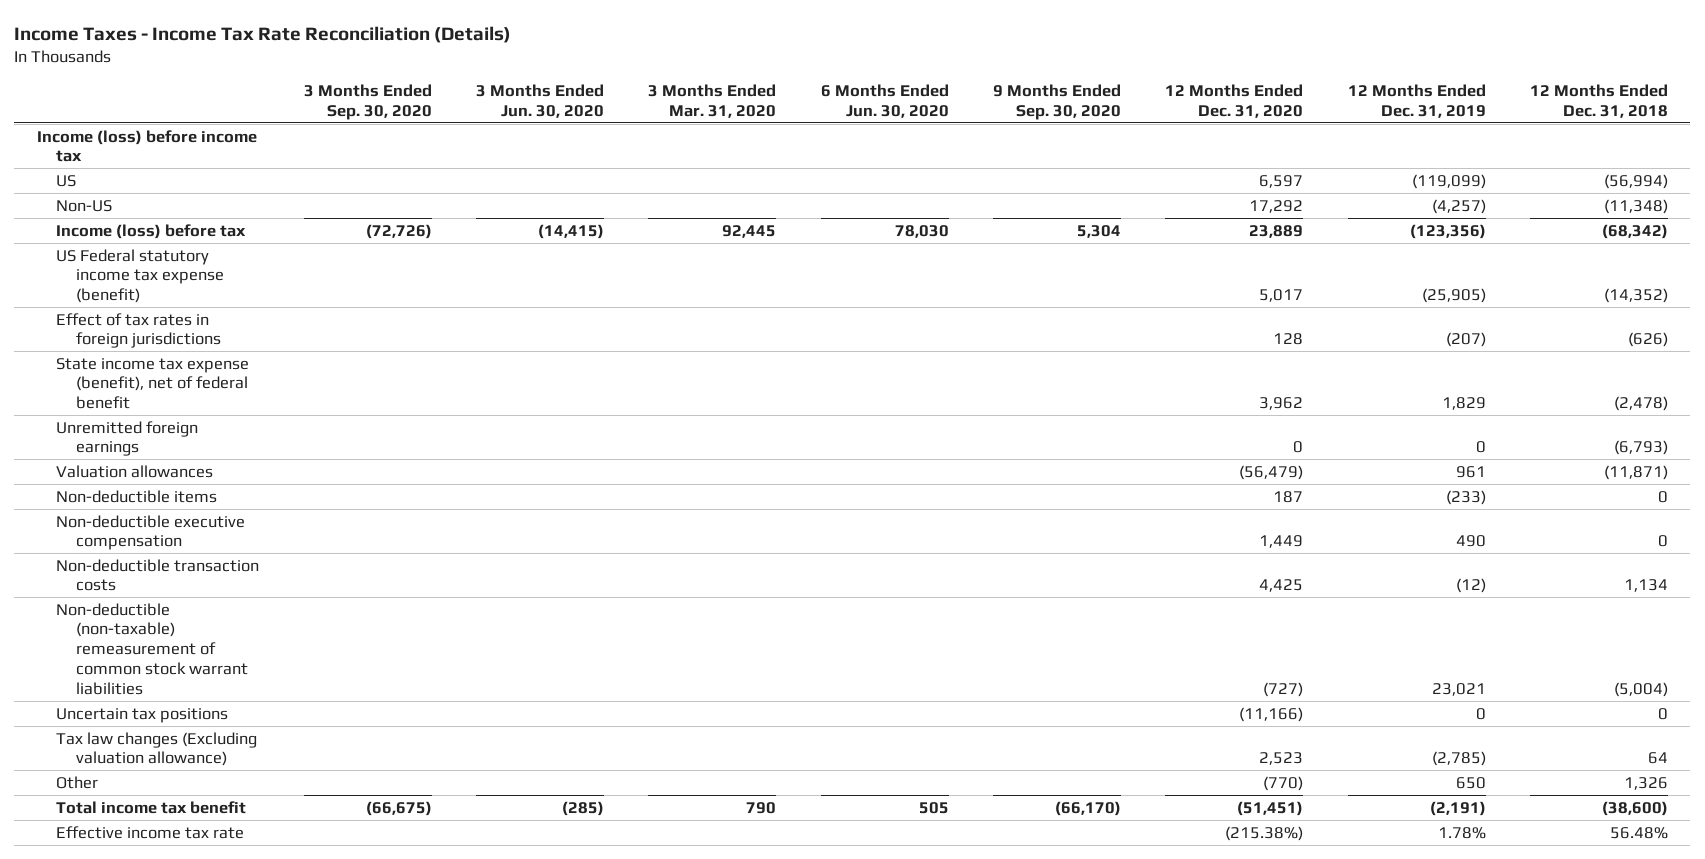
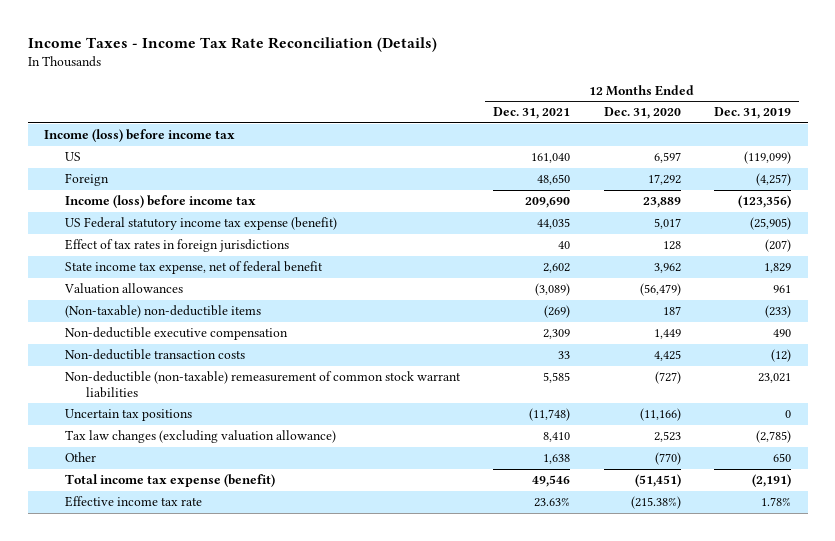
- | 3 Months Ended Sep. 30, 2020 | 3 Months Ended Jun. 30, 2020 | 3 Months Ended Mar. 31, 2020 | 6 Months Ended Jun. 30, 2020 | 9 Months Ended Sep. 30, 2020 | 12 Months Ended Dec. 31, 2020 | 12 Months Ended Dec. 31, 2019 | 12 Months Ended Dec. 31, 2018
+ | 12 Months Ended Dec. 31, 2021 | 12 Months Ended Dec. 31, 2020 | 12 Months Ended Dec. 31, 2019
- Non-US | | | | | | 17,292 | (4,257) | (11,348)
- Income (loss) before tax | (72,726) | (14,415) | 92,445 | 78,030 | 5,304 | 23,889 | (123,356) | (68,342)
+ Foreign | 48,650 | 17,292 | (4,257)
+ Income (loss) before income tax | 209,690 | 23,889 | (123,356)
- State income tax expense (benefit), net of federal benefit | | | | | | 3,962 | 1,829 | (2,478)
- Unremitted foreign earnings | | | | | | 0 | 0 | (6,793)
+ State income tax expense, net of federal benefit | 2,602 | 3,962 | 1,829
- Non-deductible items | | | | | | 187 | (233) | 0
+ (Non-taxable) non-deductible items | (269) | 187 | (233)
- Tax law changes (Excluding valuation allowance) | | | | | | 2,523 | (2,785) | 64
+ Tax law changes (excluding valuation allowance) | 8,410 | 2,523 | (2,785)
- Total income tax benefit | (66,675) | (285) | 790 | 505 | (66,170) | (51,451) | (2,191) | (38,600)
+ Total income tax expense (benefit) | 49,546 | (51,451) | (2,191)

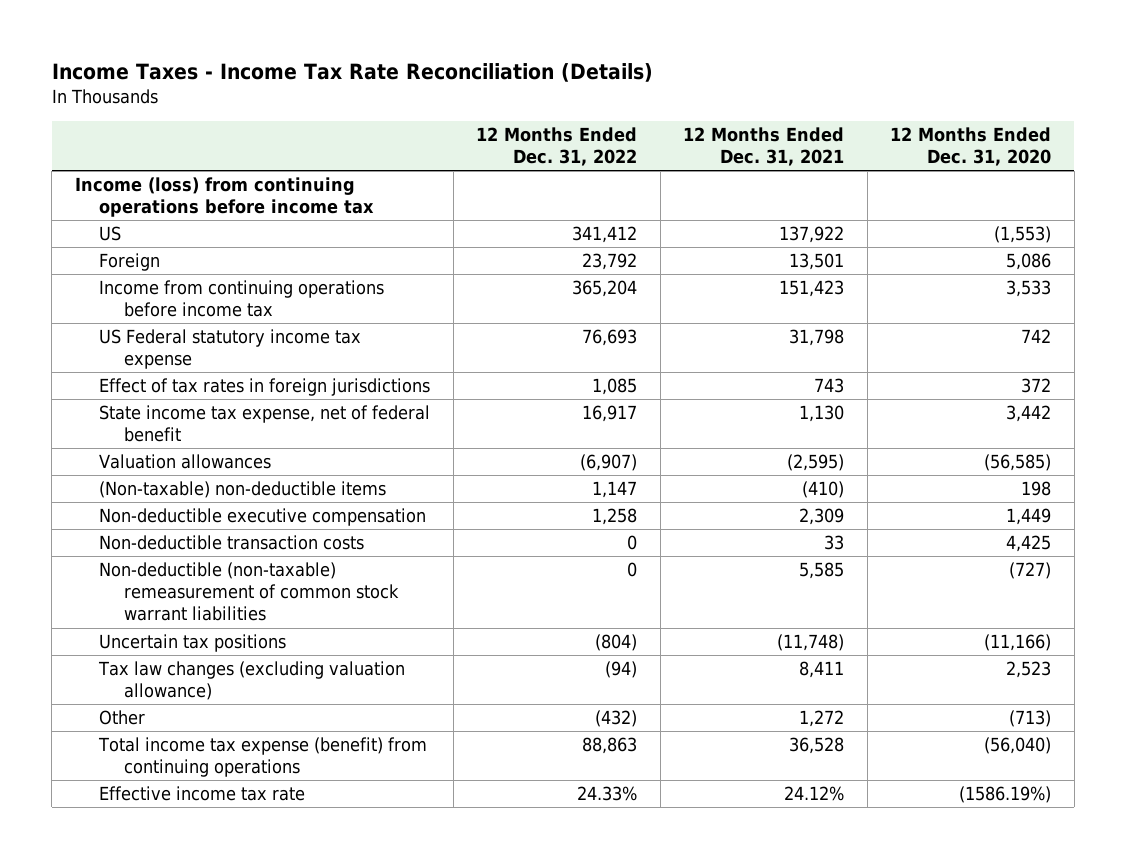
- | 12 Months Ended Dec. 31, 2021 | 12 Months Ended Dec. 31, 2020 | 12 Months Ended Dec. 31, 2019
+ | 12 Months Ended Dec. 31, 2022 | 12 Months Ended Dec. 31, 2021 | 12 Months Ended Dec. 31, 2020
- Income (loss) before income tax
- US | 161,040 | 6,597 | (119,099)
- Foreign | 48,650 | 17,292 | (4,257)
- Income (loss) before income tax | 209,690 | 23,889 | (123,356)
- US Federal statutory income tax expense (benefit) | 44,035 | 5,017 | (25,905)
- Effect of tax rates in foreign jurisdictions | 40 | 128 | (207)
- State income tax expense, net of federal benefit | 2,602 | 3,962 | 1,829
- Valuation allowances | (3,089) | (56,479) | 961
- (Non-taxable) non-deductible items | (269) | 187 | (233)
+ Income (loss) from continuing operations before income tax
+ US | 341,412 | 137,922 | (1,553)
+ Foreign | 23,792 | 13,501 | 5,086
+ Income from continuing operations before income tax | 365,204 | 151,423 | 3,533
+ US Federal statutory income tax expense | 76,693 | 31,798 | 742
+ Effect of tax rates in foreign jurisdictions | 1,085 | 743 | 372
+ State income tax expense, net of federal benefit | 16,917 | 1,130 | 3,442
+ Valuation allowances | (6,907) | (2,595) | (56,585)
+ (Non-taxable) non-deductible items | 1,147 | (410) | 198
- Tax law changes (excluding valuation allowance) | 8,410 | 2,523 | (2,785)
- Other | 1,638 | (770) | 650
- Total income tax expense (benefit) | 49,546 | (51,451) | (2,191)
- Effective income tax rate | 23.63% | (215.38%) | 1.78%
+ Tax law changes (excluding valuation allowance) | (94) | 8,411 | 2,523
+ Other | (432) | 1,272 | (713)
+ Total income tax expense (benefit) from continuing operations | 88,863 | 36,528 | (56,040)
+ Effective income tax rate | 24.33% | 24.12% | (1586.19%)

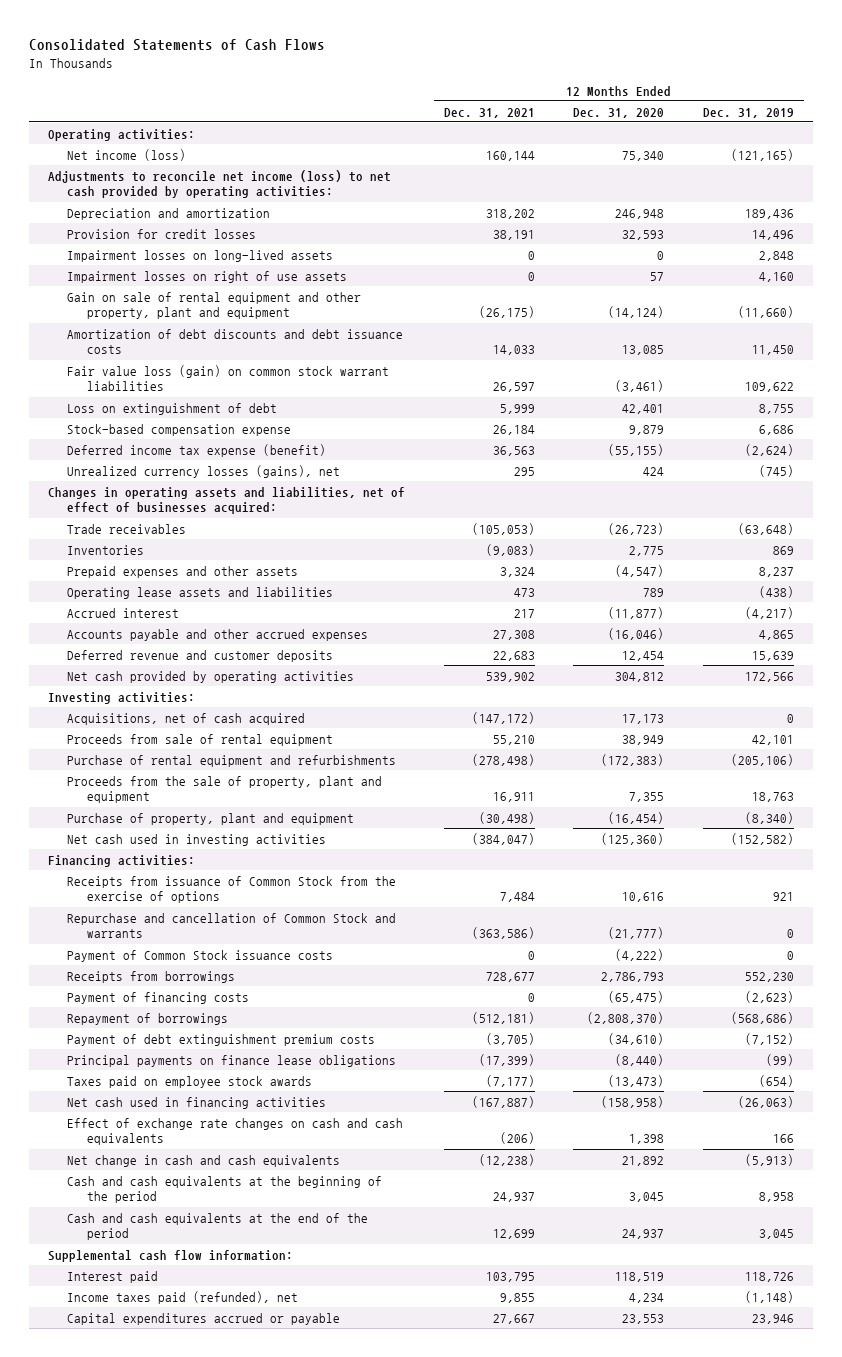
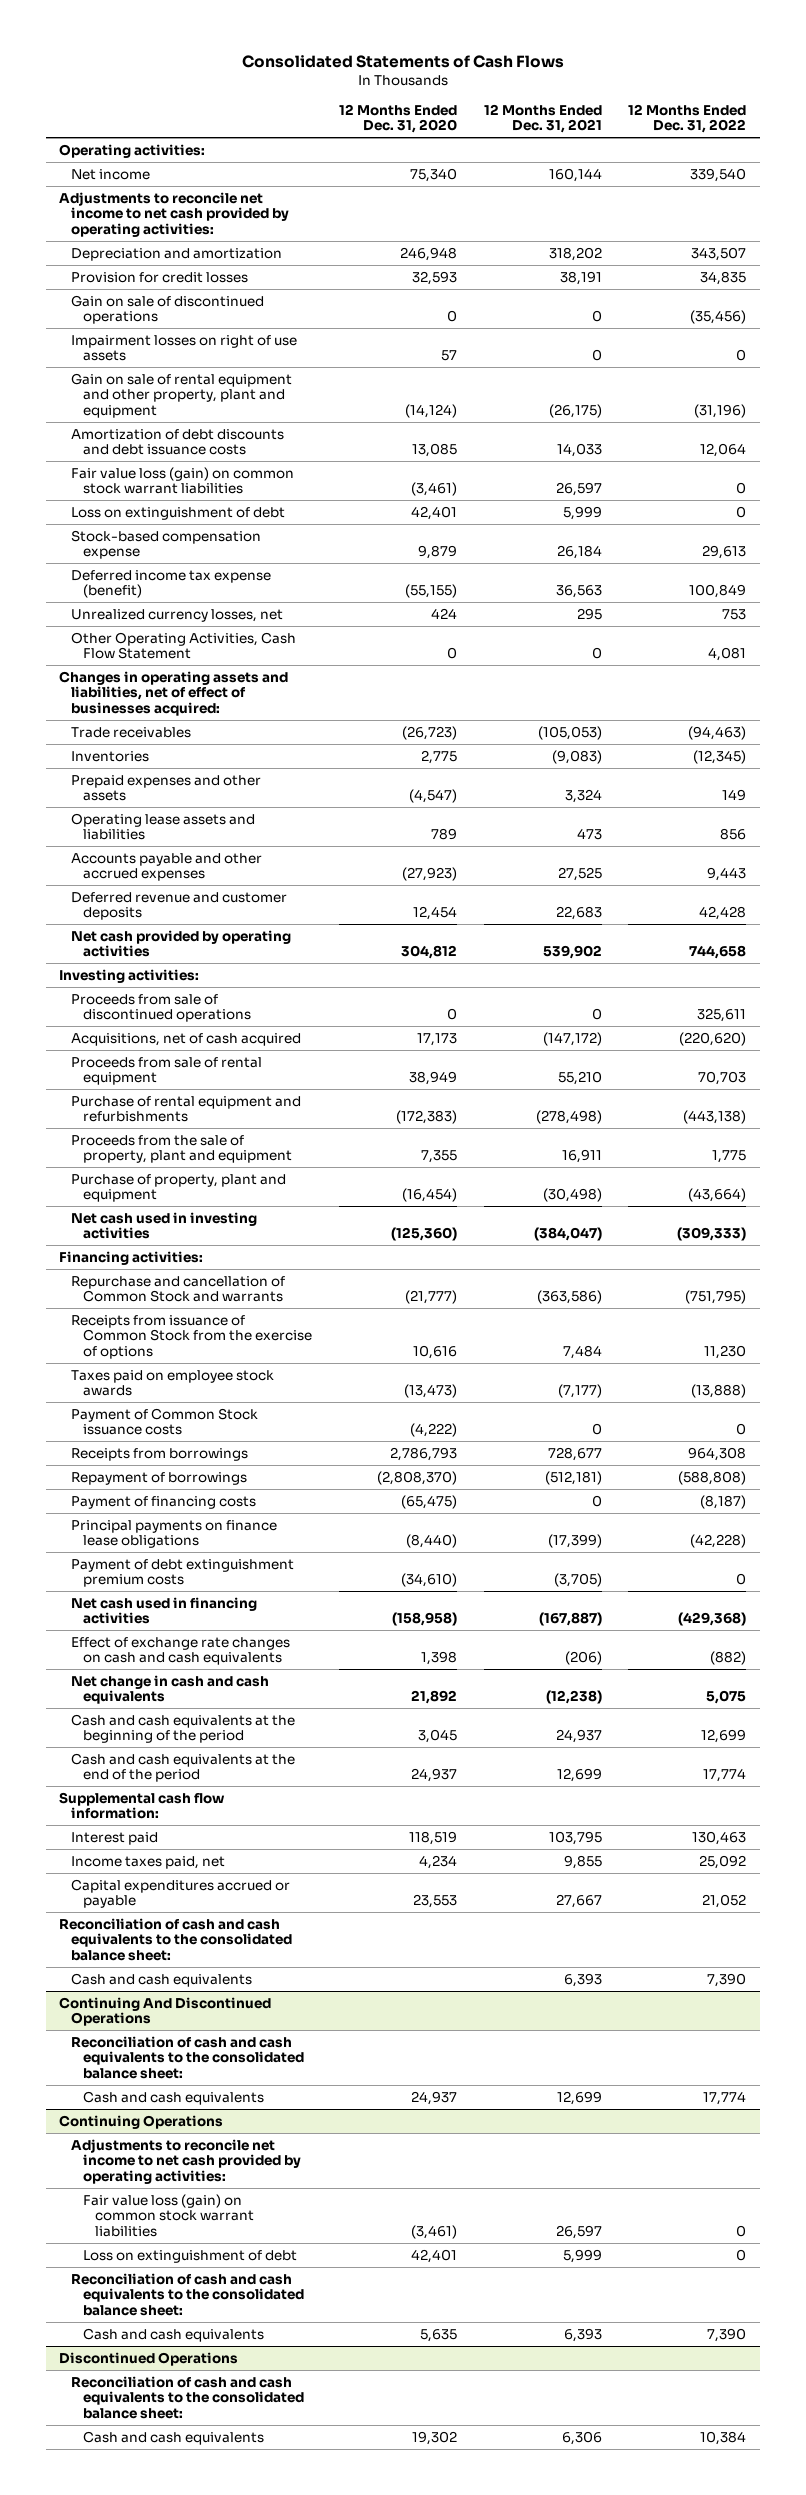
- | 12 Months Ended Dec. 31, 2021 | 12 Months Ended Dec. 31, 2020 | 12 Months Ended Dec. 31, 2019
+ | 12 Months Ended Dec. 31, 2020 | 12 Months Ended Dec. 31, 2021 | 12 Months Ended Dec. 31, 2022
- Net income (loss) | 160,144 | 75,340 | (121,165)
- Adjustments to reconcile net income (loss) to net cash provided by operating activities:
+ Net income | 75,340 | 160,144 | 339,540
+ Adjustments to reconcile net income to net cash provided by operating activities:
- Impairment losses on long-lived assets | 0 | 0 | 2,848
+ Gain on sale of discontinued operations | 0 | 0 | (35,456)
- Unrealized currency losses (gains), net | 295 | 424 | (745)
+ Unrealized currency losses, net | 424 | 295 | 753
+ Other Operating Activities, Cash Flow Statement | 0 | 0 | 4,081
- Accrued interest | 217 | (11,877) | (4,217)
- Accounts payable and other accrued expenses | 27,308 | (16,046) | 4,865
+ Accounts payable and other accrued expenses | (27,923) | 27,525 | 9,443
+ Proceeds from sale of discontinued operations | 0 | 0 | 325,611
moved down: Receipts from issuance of Common Stock from the exercise of options | 10,616 | 7,484 | 11,230
moved up: Taxes paid on employee stock awards | (13,473) | (7,177) | (13,888)
moved down: Payment of financing costs | (65,475) | 0 | (8,187)
moved down: Payment of debt extinguishment premium costs | (34,610) | (3,705) | 0
- Income taxes paid (refunded), net | 9,855 | 4,234 | (1,148)
+ Income taxes paid, net | 4,234 | 9,855 | 25,092
+ Reconciliation of cash and cash equivalents to the consolidated balance sheet:
+ Cash and cash equivalents | | 6,393 | 7,390
+ Continuing And Discontinued Operations
+ Reconciliation of cash and cash equivalents to the consolidated balance sheet:
+ Cash and cash equivalents | 24,937 | 12,699 | 17,774
+ Continuing Operations
+ Adjustments to reconcile net income to net cash provided by operating activities:
+ Fair value loss (gain) on common stock warrant liabilities | (3,461) | 26,597 | 0
+ Loss on extinguishment of debt | 42,401 | 5,999 | 0
+ Reconciliation of cash and cash equivalents to the consolidated balance sheet:
+ Cash and cash equivalents | 5,635 | 6,393 | 7,390
+ Discontinued Operations
+ Reconciliation of cash and cash equivalents to the consolidated balance sheet:
+ Cash and cash equivalents | 19,302 | 6,306 | 10,384

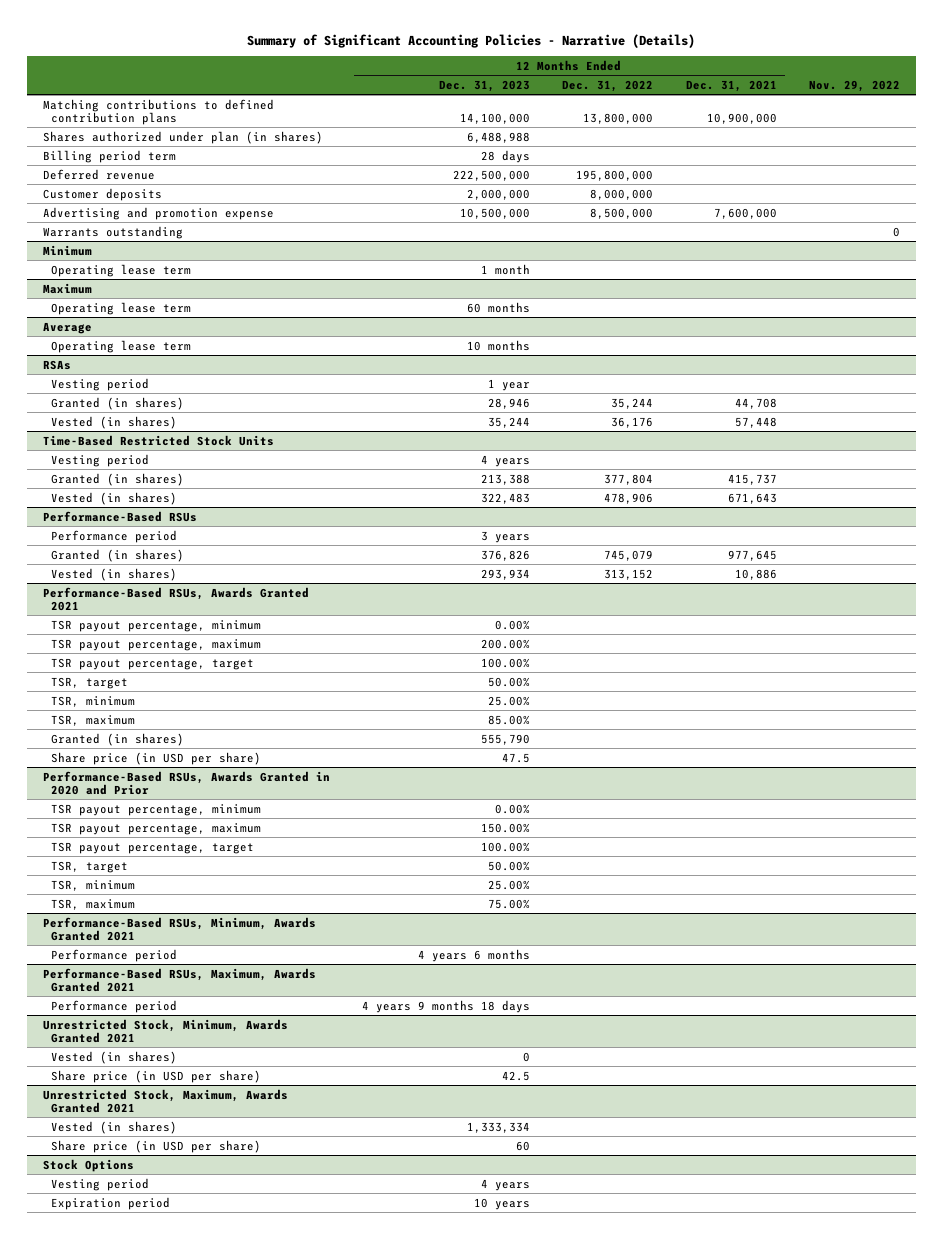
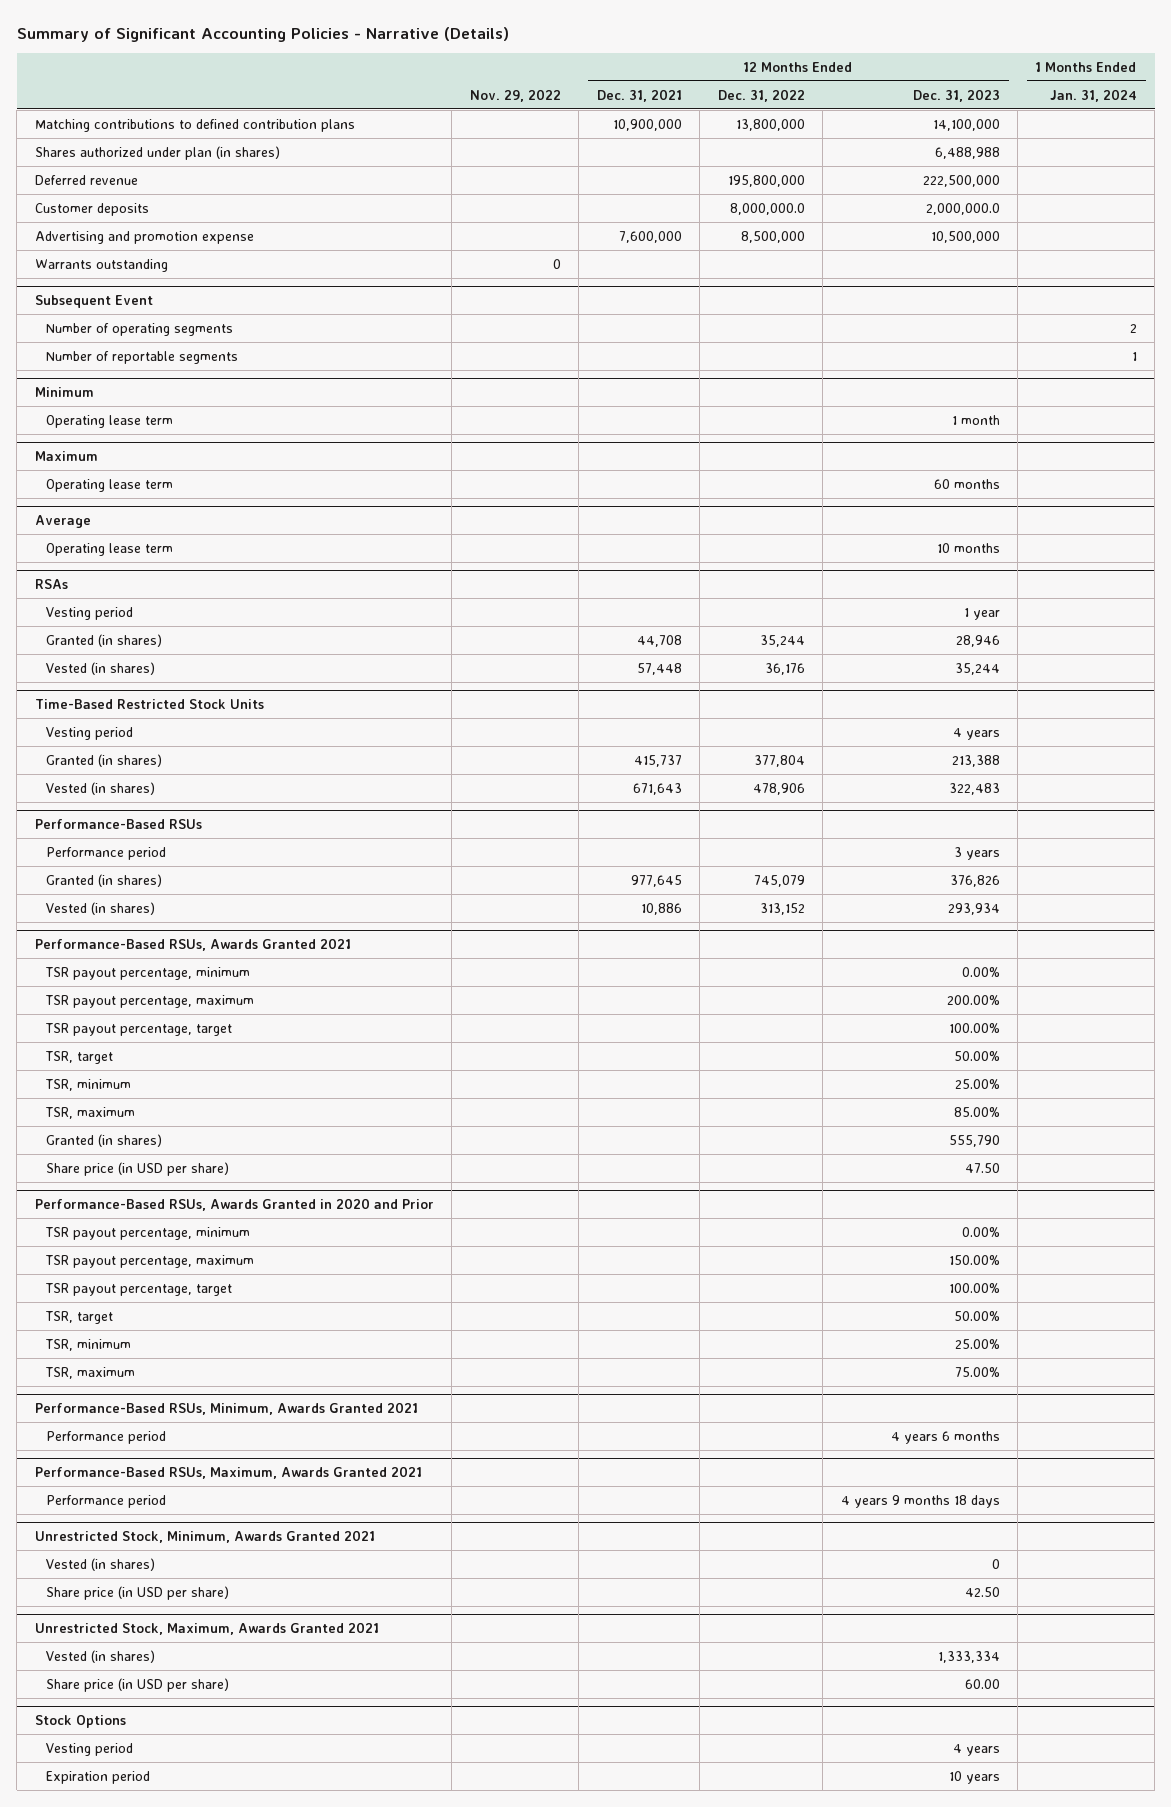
- | 12 Months Ended Dec. 31, 2023 | 12 Months Ended Dec. 31, 2022 | 12 Months Ended Dec. 31, 2021 | Nov. 29, 2022
+ | Nov. 29, 2022 | 12 Months Ended Dec. 31, 2021 | 12 Months Ended Dec. 31, 2022 | 12 Months Ended Dec. 31, 2023 | 1 Months Ended Jan. 31, 2024
- Billing period term | 28 days | | |
- Customer deposits | 2,000,000 | 8,000,000 | |
+ Customer deposits | | | 8,000,000.0 | 2,000,000.0 |
+ Subsequent Event
+ Number of operating segments | | | | | 2
+ Number of reportable segments | | | | | 1
@ Performance-Based RSUs, Awards Granted 2021
- Share price (in USD per share) | 47.5 | | |
+ Share price (in USD per share) | | | | 47.50 |
@ Unrestricted Stock, Minimum, Awards Granted 2021
- Share price (in USD per share) | 42.5 | | |
+ Share price (in USD per share) | | | | 42.50 |
@ Unrestricted Stock, Maximum, Awards Granted 2021
- Share price (in USD per share) | 60 | | |
+ Share price (in USD per share) | | | | 60.00 |

